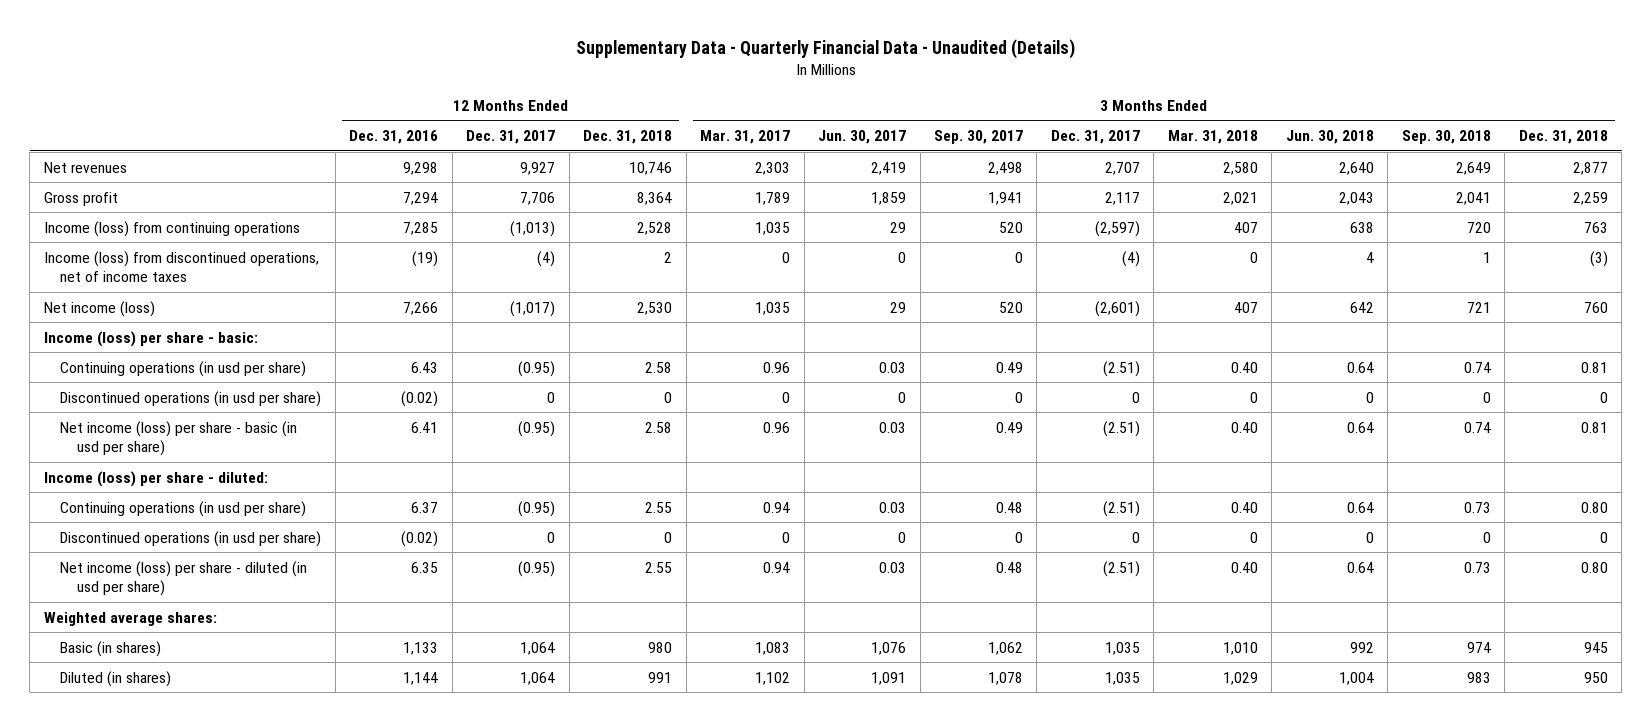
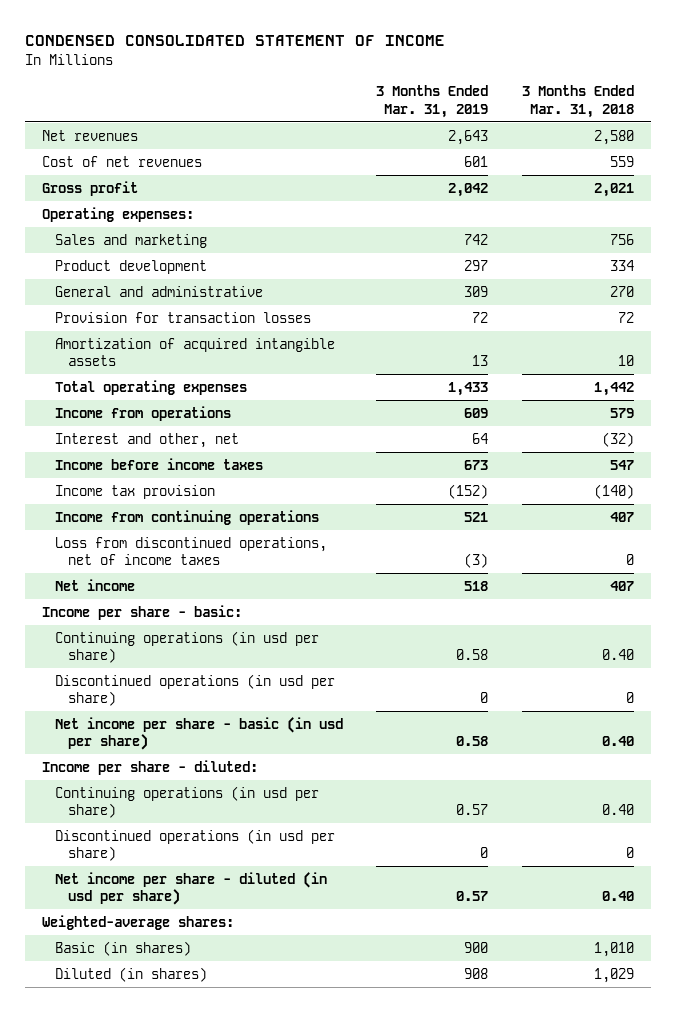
- Supplementary Data - Quarterly Financial Data - Unaudited (Details)
+ CONDENSED CONSOLIDATED STATEMENT OF INCOME
- | 12 Months Ended Dec. 31, 2016 | 12 Months Ended Dec. 31, 2017 | 12 Months Ended Dec. 31, 2018 | 3 Months Ended Mar. 31, 2017 | 3 Months Ended Jun. 30, 2017 | 3 Months Ended Sep. 30, 2017 | 3 Months Ended Dec. 31, 2017 | 3 Months Ended Mar. 31, 2018 | 3 Months Ended Jun. 30, 2018 | 3 Months Ended Sep. 30, 2018 | 3 Months Ended Dec. 31, 2018
+ | 3 Months Ended Mar. 31, 2019 | 3 Months Ended Mar. 31, 2018
+ Cost of net revenues | 601 | 559
- Income (loss) from continuing operations | 7,285 | (1,013) | 2,528 | 1,035 | 29 | 520 | (2,597) | 407 | 638 | 720 | 763
- Income (loss) from discontinued operations, net of income taxes | (19) | (4) | 2 | 0 | 0 | 0 | (4) | 0 | 4 | 1 | (3)
- Net income (loss) | 7,266 | (1,017) | 2,530 | 1,035 | 29 | 520 | (2,601) | 407 | 642 | 721 | 760
- Income (loss) per share - basic:
+ Operating expenses:
+ Sales and marketing | 742 | 756
+ Product development | 297 | 334
+ General and administrative | 309 | 270
+ Provision for transaction losses | 72 | 72
+ Amortization of acquired intangible assets | 13 | 10
+ Total operating expenses | 1,433 | 1,442
+ Income from operations | 609 | 579
+ Interest and other, net | 64 | (32)
+ Income before income taxes | 673 | 547
+ Income tax provision | (152) | (140)
+ Income from continuing operations | 521 | 407
+ Loss from discontinued operations, net of income taxes | (3) | 0
+ Net income | 518 | 407
+ Income per share - basic:
- Net income (loss) per share - basic (in usd per share) | 6.41 | (0.95) | 2.58 | 0.96 | 0.03 | 0.49 | (2.51) | 0.40 | 0.64 | 0.74 | 0.81
- Income (loss) per share - diluted:
+ Net income per share - basic (in usd per share) | 0.58 | 0.40
+ Income per share - diluted:
- Net income (loss) per share - diluted (in usd per share) | 6.35 | (0.95) | 2.55 | 0.94 | 0.03 | 0.48 | (2.51) | 0.40 | 0.64 | 0.73 | 0.80
- Weighted average shares:
+ Net income per share - diluted (in usd per share) | 0.57 | 0.40
+ Weighted-average shares:

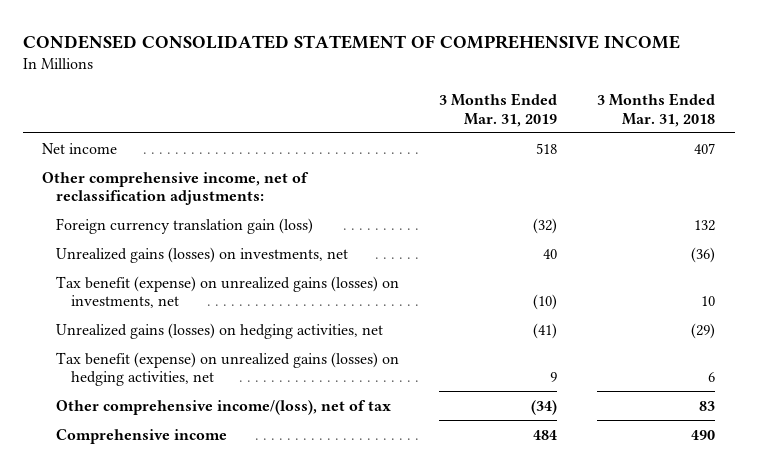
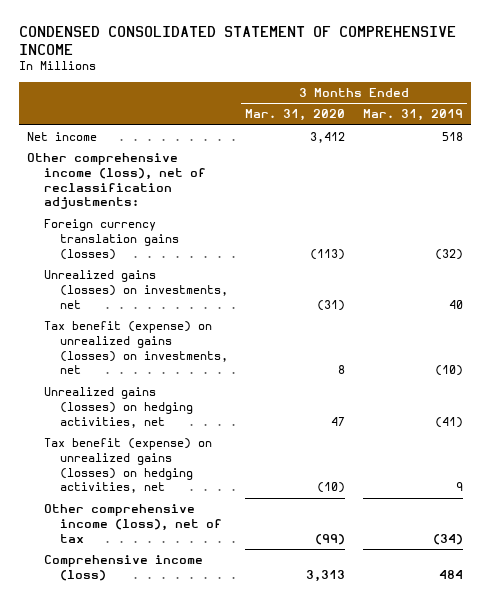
- | 3 Months Ended Mar. 31, 2019 | 3 Months Ended Mar. 31, 2018
+ | 3 Months Ended Mar. 31, 2020 | 3 Months Ended Mar. 31, 2019
- Other comprehensive income, net of reclassification adjustments:
- Foreign currency translation gain (loss) | (32) | 132
+ Other comprehensive income (loss), net of reclassification adjustments:
+ Foreign currency translation gains (losses) | (113) | (32)
- Other comprehensive income/(loss), net of tax | (34) | 83
- Comprehensive income | 484 | 490
+ Other comprehensive income (loss), net of tax | (99) | (34)
+ Comprehensive income (loss) | 3,313 | 484

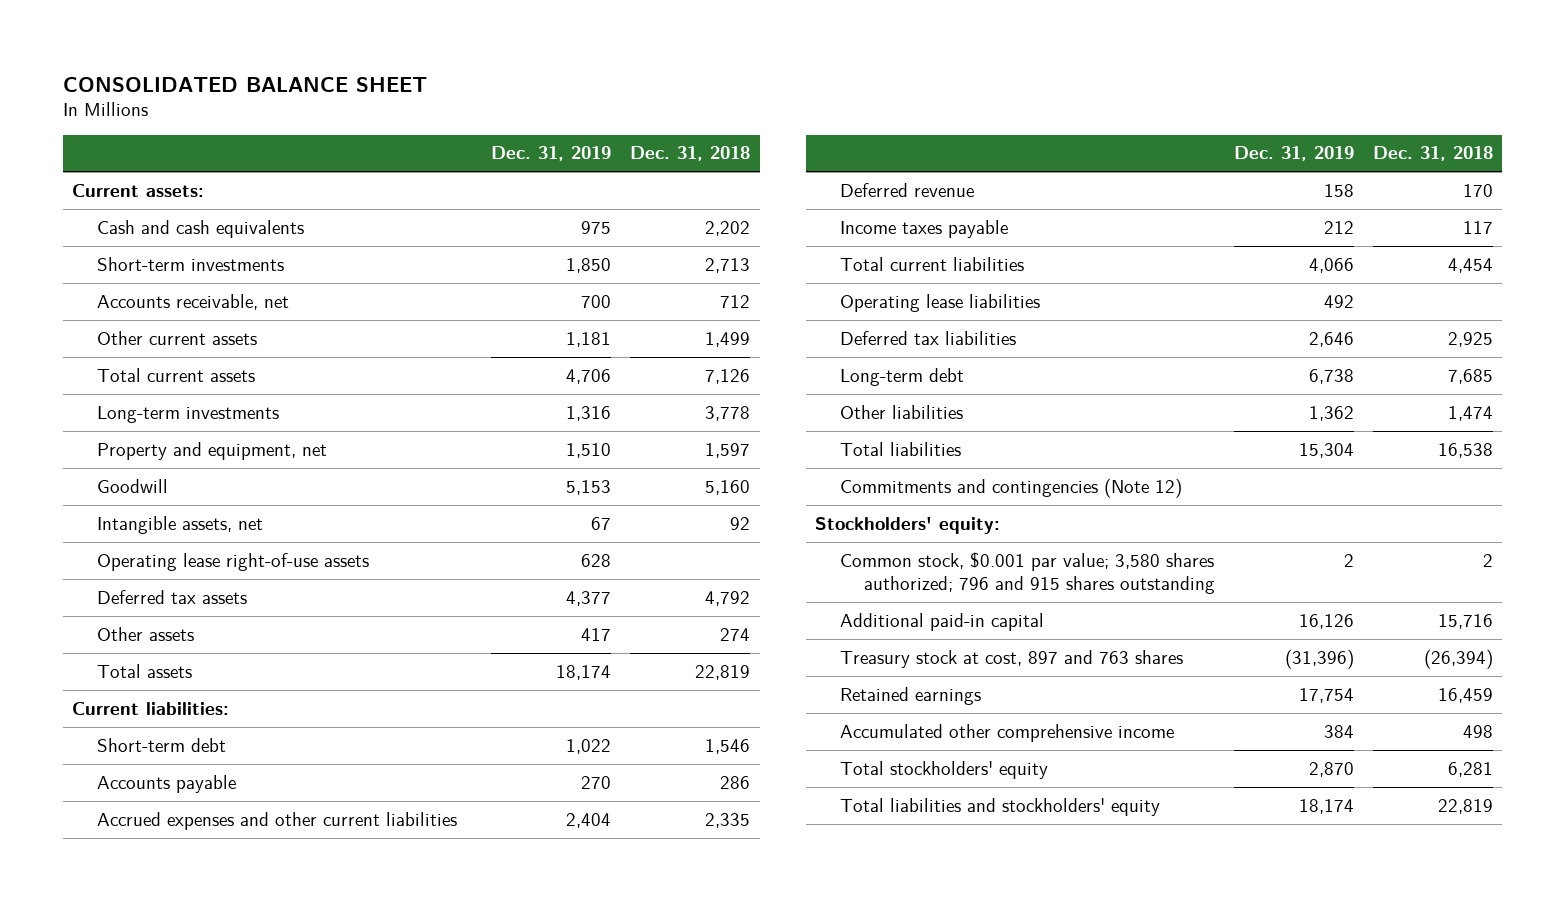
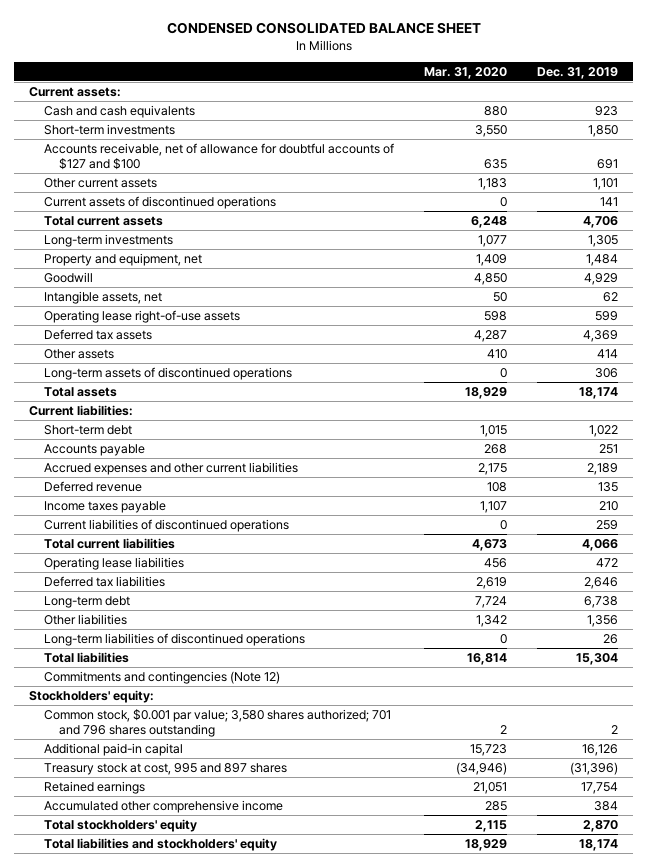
- CONSOLIDATED BALANCE SHEET
+ CONDENSED CONSOLIDATED BALANCE SHEET
- | Dec. 31, 2019 | Dec. 31, 2018
+ | Mar. 31, 2020 | Dec. 31, 2019
- Cash and cash equivalents | 975 | 2,202
+ Cash and cash equivalents | 880 | 923
- Accounts receivable, net | 700 | 712
- Other current assets | 1,181 | 1,499
+ Accounts receivable, net of allowance for doubtful accounts of $127 and $100 | 635 | 691
+ Other current assets | 1,183 | 1,101
+ Current assets of discontinued operations | 0 | 141
- Long-term investments | 1,316 | 3,778
- Property and equipment, net | 1,510 | 1,597
- Goodwill | 5,153 | 5,160
- Intangible assets, net | 67 | 92
- Operating lease right-of-use assets | 628 |
- Deferred tax assets | 4,377 | 4,792
- Other assets | 417 | 274
+ Long-term investments | 1,077 | 1,305
+ Property and equipment, net | 1,409 | 1,484
+ Goodwill | 4,850 | 4,929
+ Intangible assets, net | 50 | 62
+ Operating lease right-of-use assets | 598 | 599
+ Deferred tax assets | 4,287 | 4,369
+ Other assets | 410 | 414
+ Long-term assets of discontinued operations | 0 | 306
- Accounts payable | 270 | 286
- Accrued expenses and other current liabilities | 2,404 | 2,335
- Deferred revenue | 158 | 170
- Income taxes payable | 212 | 117
+ Accounts payable | 268 | 251
+ Accrued expenses and other current liabilities | 2,175 | 2,189
+ Deferred revenue | 108 | 135
+ Income taxes payable | 1,107 | 210
+ Current liabilities of discontinued operations | 0 | 259
- Operating lease liabilities | 492 |
+ Operating lease liabilities | 456 | 472
- Other liabilities | 1,362 | 1,474
+ Other liabilities | 1,342 | 1,356
+ Long-term liabilities of discontinued operations | 0 | 26
- Common stock, $0.001 par value; 3,580 shares authorized; 796 and 915 shares outstanding | 2 | 2
+ Common stock, $0.001 par value; 3,580 shares authorized; 701 and 796 shares outstanding | 2 | 2
- Treasury stock at cost, 897 and 763 shares | (31,396) | (26,394)
+ Treasury stock at cost, 995 and 897 shares | (34,946) | (31,396)

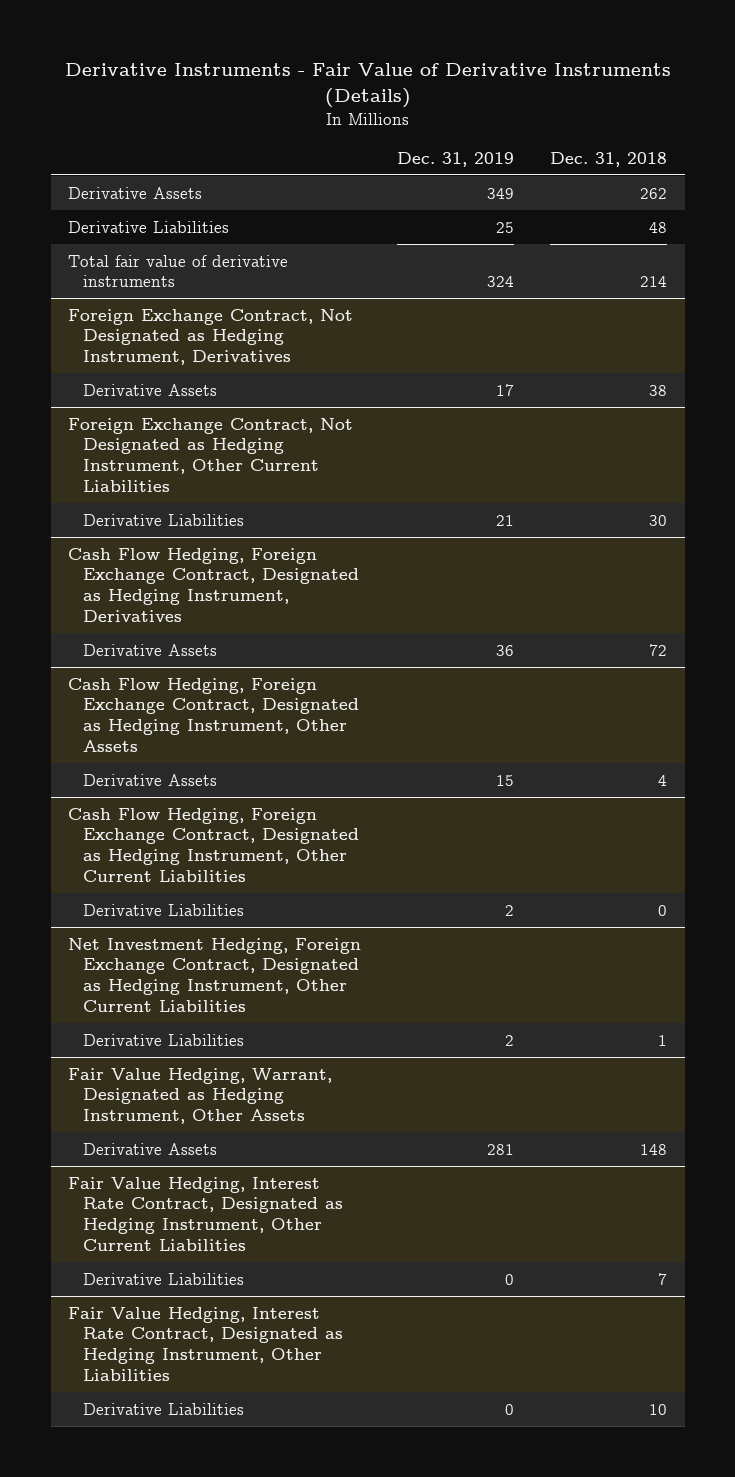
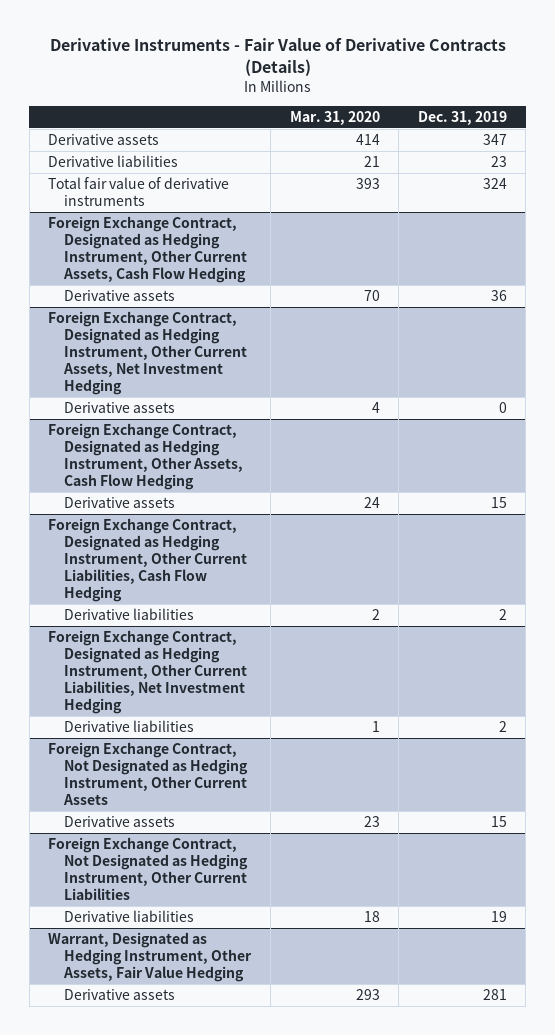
- Derivative Instruments - Fair Value of Derivative Instruments (Details)
+ Derivative Instruments - Fair Value of Derivative Contracts (Details)
- | Dec. 31, 2019 | Dec. 31, 2018
+ | Mar. 31, 2020 | Dec. 31, 2019
- Derivative Assets | 349 | 262
- Derivative Liabilities | 25 | 48
+ Derivative assets | 414 | 347
+ Derivative liabilities | 21 | 23
- Foreign Exchange Contract, Not Designated as Hedging Instrument, Derivatives
- Derivative Assets | 17 | 38
+ Foreign Exchange Contract, Designated as Hedging Instrument, Other Current Assets, Cash Flow Hedging
+ Derivative assets | 70 | 36
+ Foreign Exchange Contract, Designated as Hedging Instrument, Other Current Assets, Net Investment Hedging
+ Derivative assets | 4 | 0
+ Foreign Exchange Contract, Designated as Hedging Instrument, Other Assets, Cash Flow Hedging
+ Derivative assets | 24 | 15
+ Foreign Exchange Contract, Designated as Hedging Instrument, Other Current Liabilities, Cash Flow Hedging
+ Derivative liabilities | 2 | 2
+ Foreign Exchange Contract, Designated as Hedging Instrument, Other Current Liabilities, Net Investment Hedging
+ Derivative liabilities | 1 | 2
+ Foreign Exchange Contract, Not Designated as Hedging Instrument, Other Current Assets
+ Derivative assets | 23 | 15
@ Foreign Exchange Contract, Not Designated as Hedging Instrument, Other Current Liabilities
- Derivative Liabilities | 21 | 30
- Cash Flow Hedging, Foreign Exchange Contract, Designated as Hedging Instrument, Derivatives
- Derivative Assets | 36 | 72
- Cash Flow Hedging, Foreign Exchange Contract, Designated as Hedging Instrument, Other Assets
- Derivative Assets | 15 | 4
- Cash Flow Hedging, Foreign Exchange Contract, Designated as Hedging Instrument, Other Current Liabilities
- Derivative Liabilities | 2 | 0
- Net Investment Hedging, Foreign Exchange Contract, Designated as Hedging Instrument, Other Current Liabilities
- Derivative Liabilities | 2 | 1
- Fair Value Hedging, Warrant, Designated as Hedging Instrument, Other Assets
- Derivative Assets | 281 | 148
- Fair Value Hedging, Interest Rate Contract, Designated as Hedging Instrument, Other Current Liabilities
- Derivative Liabilities | 0 | 7
- Fair Value Hedging, Interest Rate Contract, Designated as Hedging Instrument, Other Liabilities
- Derivative Liabilities | 0 | 10
@ Foreign Exchange Contract, Not Designated as Hedging Instrument, Other Current Liabilities
+ Derivative liabilities | 18 | 19
+ Warrant, Designated as Hedging Instrument, Other Assets, Fair Value Hedging
+ Derivative assets | 293 | 281

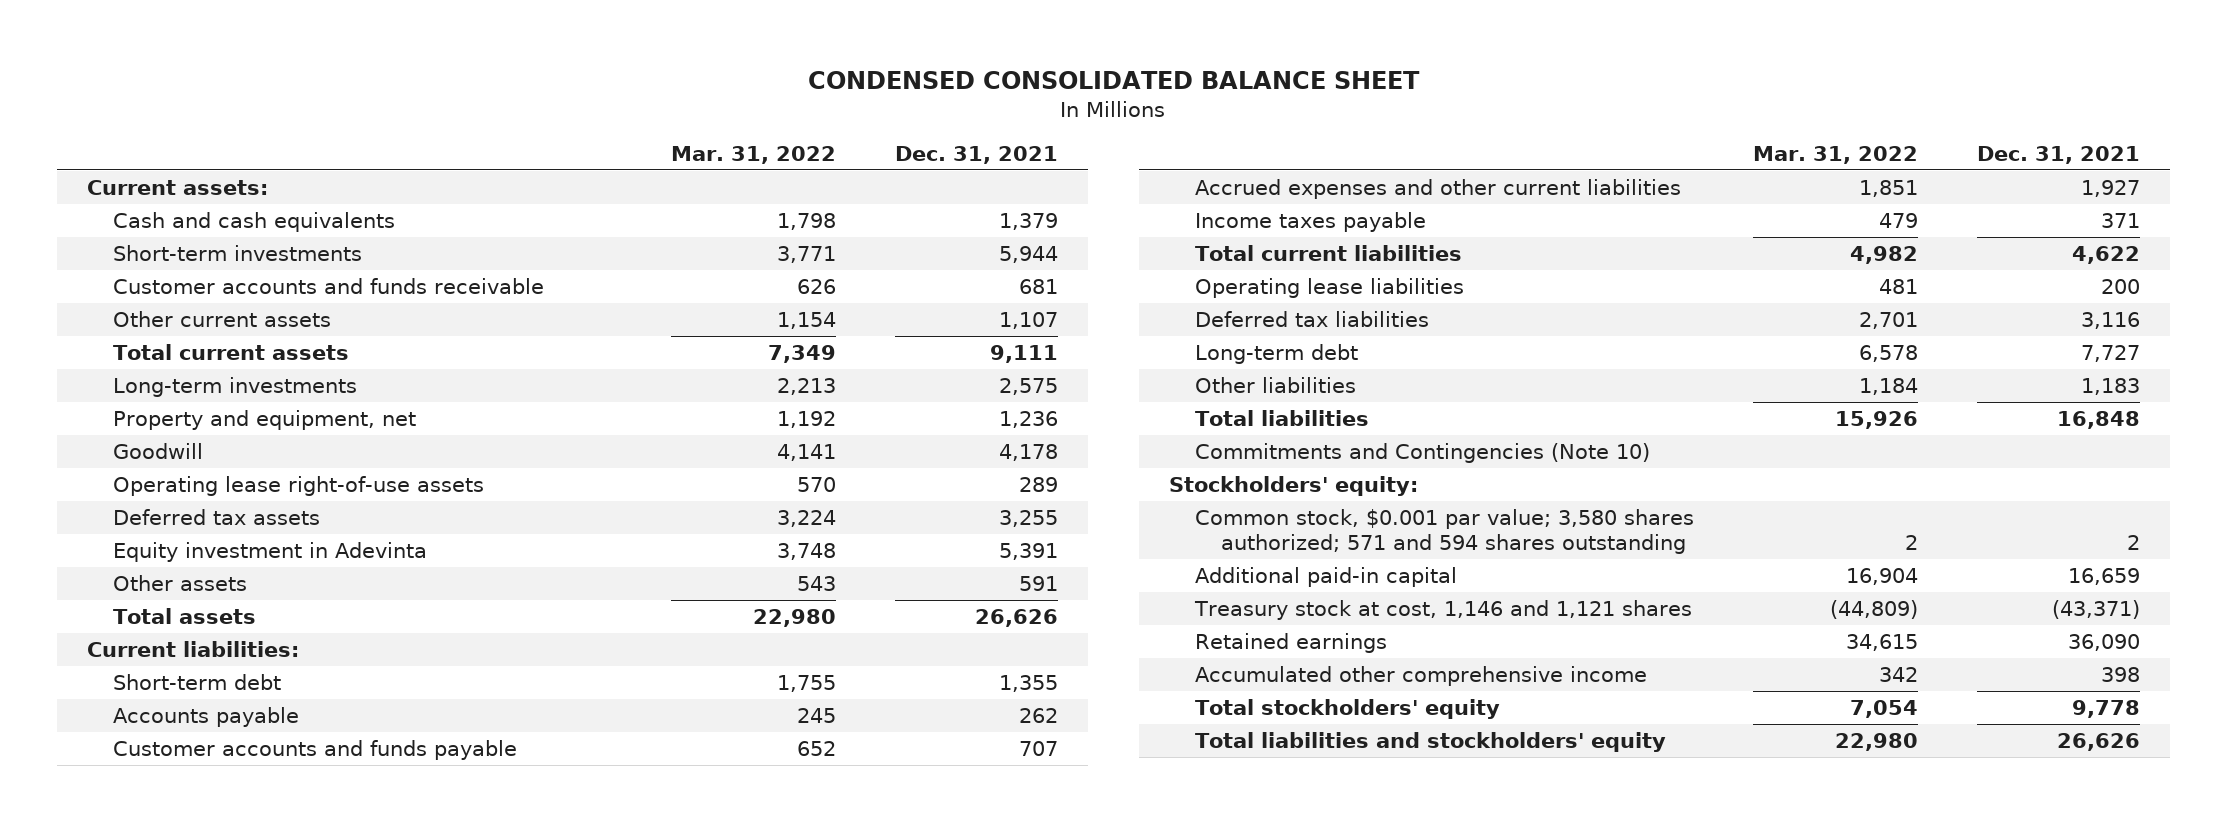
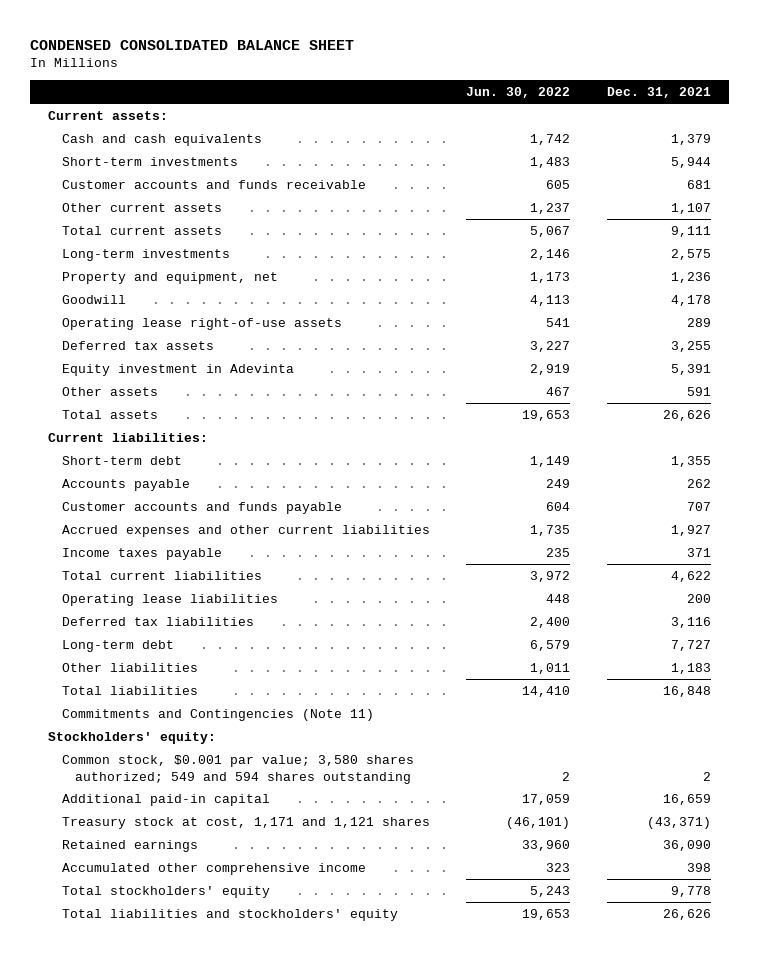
- | Mar. 31, 2022 | Dec. 31, 2021
+ | Jun. 30, 2022 | Dec. 31, 2021
- Commitments and Contingencies (Note 10)
+ Commitments and Contingencies (Note 11)
- Common stock, $0.001 par value; 3,580 shares authorized; 571 and 594 shares outstanding | 2 | 2
+ Common stock, $0.001 par value; 3,580 shares authorized; 549 and 594 shares outstanding | 2 | 2
- Treasury stock at cost, 1,146 and 1,121 shares | (44,809) | (43,371)
+ Treasury stock at cost, 1,171 and 1,121 shares | (46,101) | (43,371)

